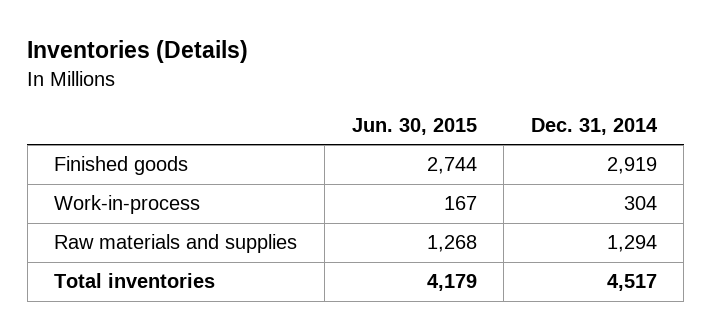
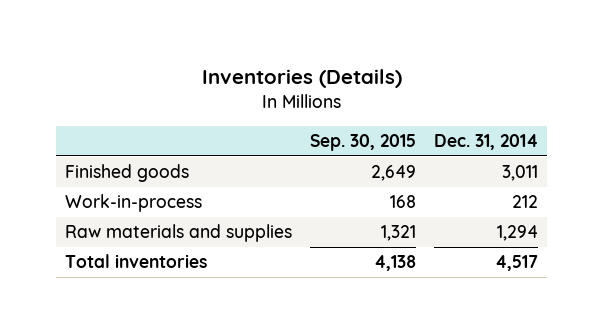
- | Jun. 30, 2015 | Dec. 31, 2014
+ | Sep. 30, 2015 | Dec. 31, 2014
- Finished goods | 2,744 | 2,919
- Work-in-process | 167 | 304
+ Finished goods | 2,649 | 3,011
+ Work-in-process | 168 | 212

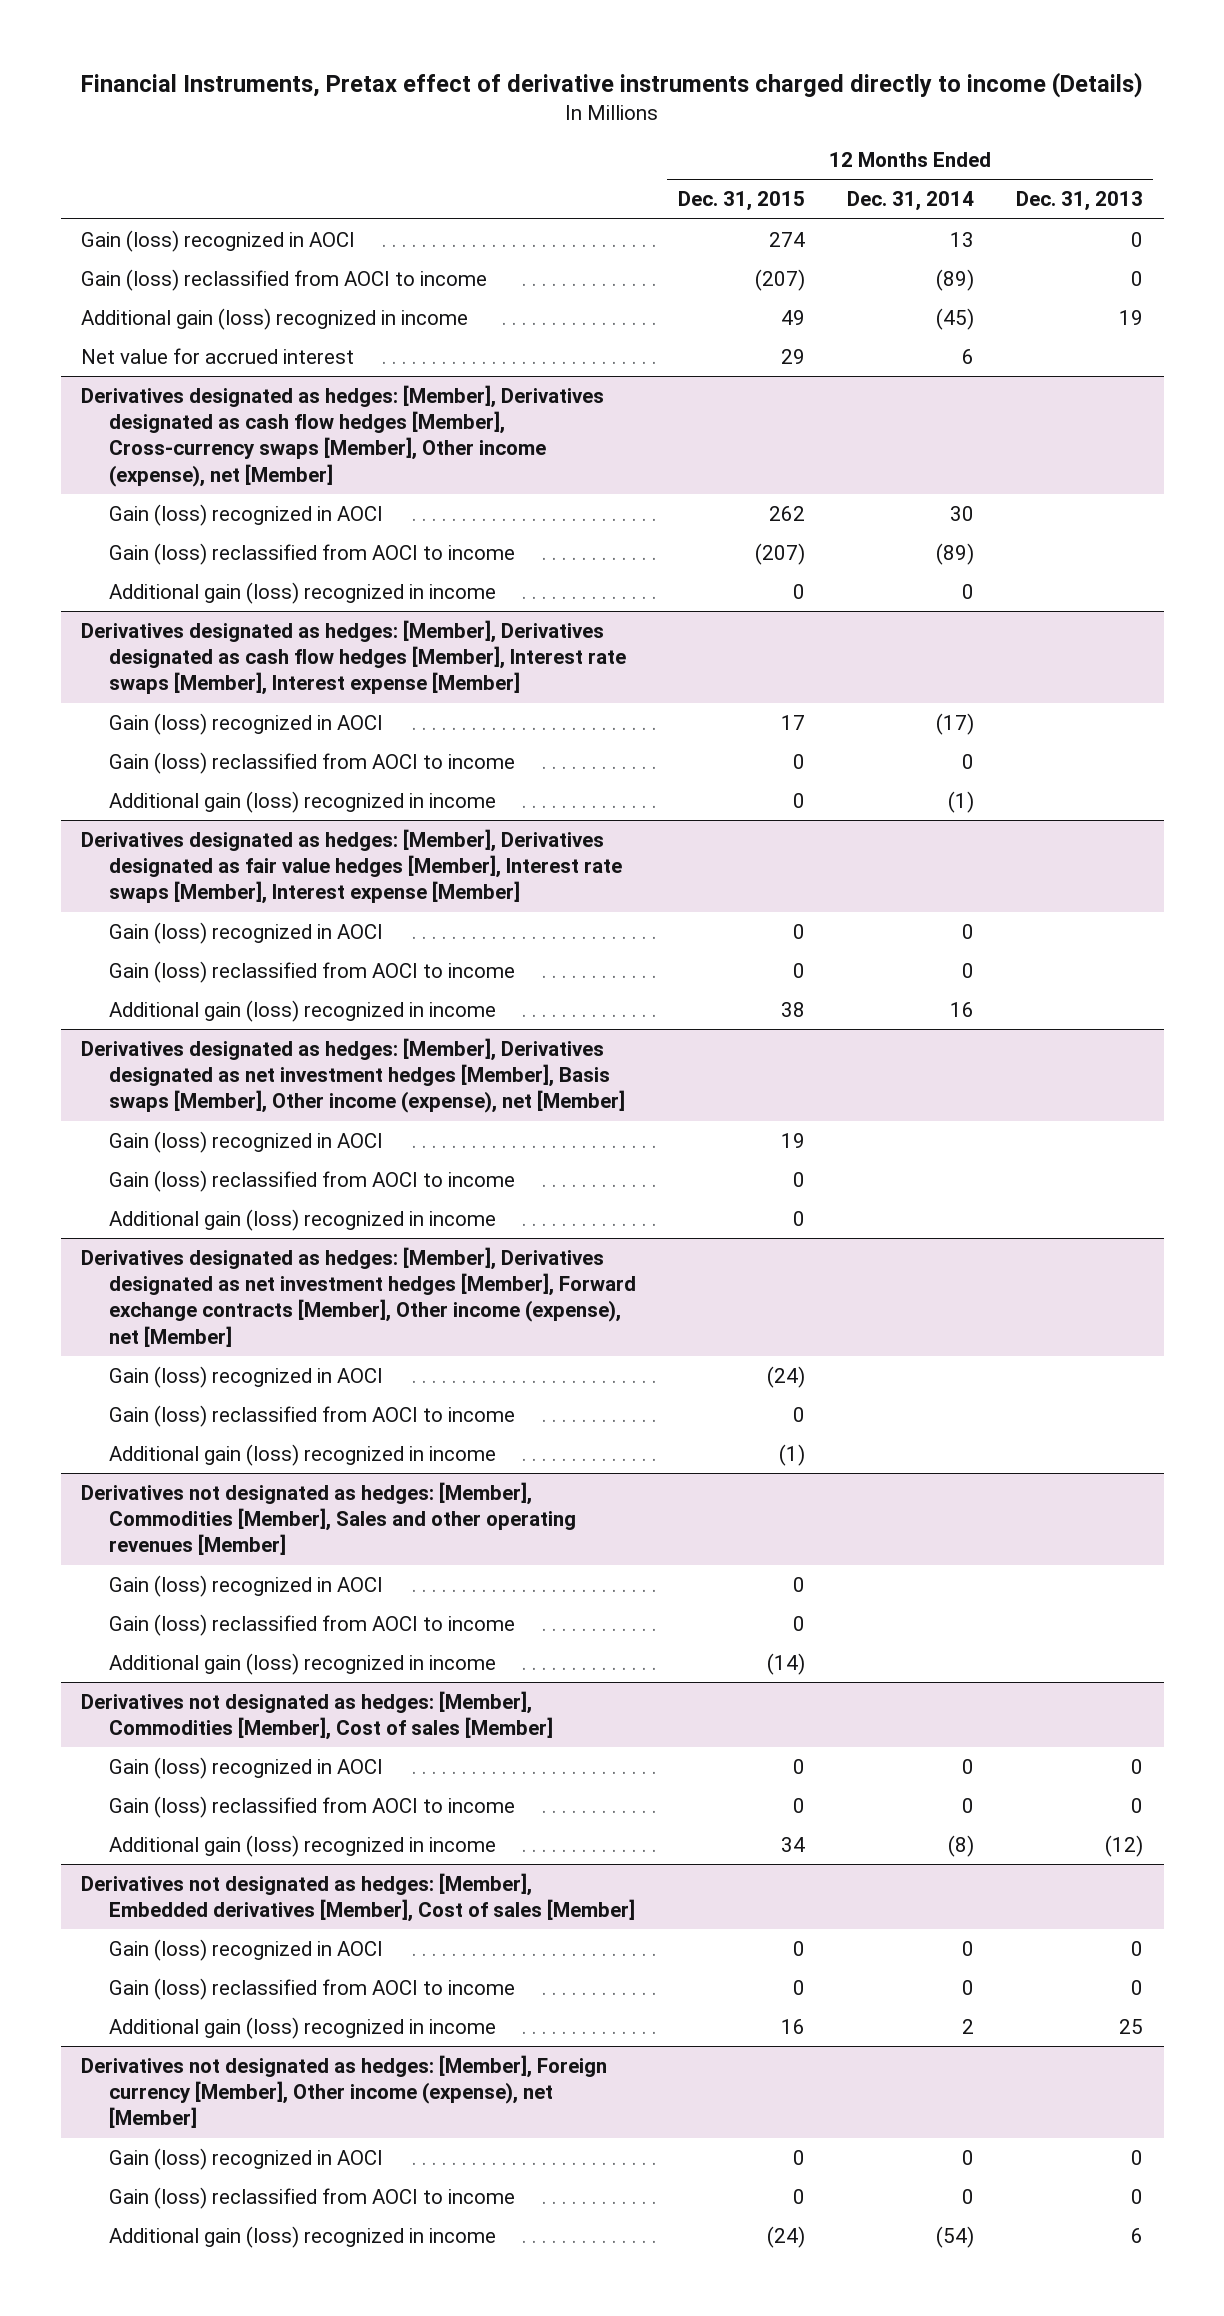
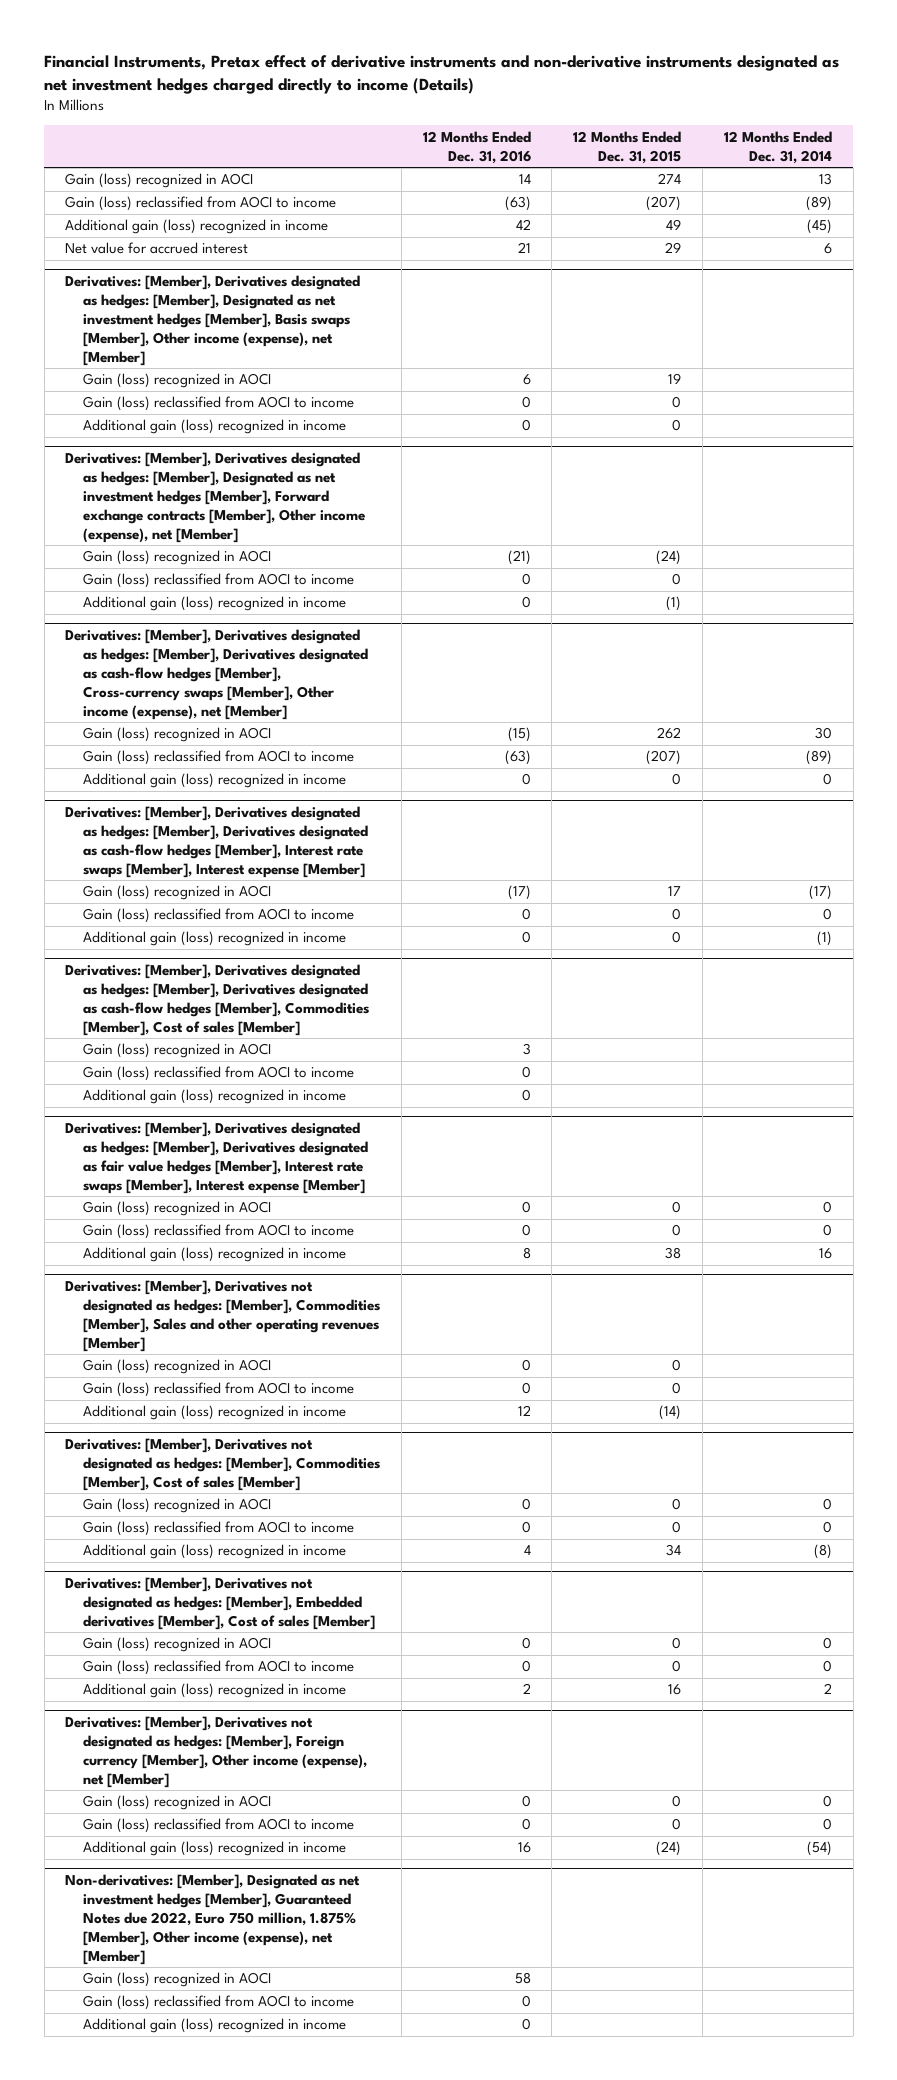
- Financial Instruments, Pretax effect of derivative instruments charged directly to income (Details)
+ Financial Instruments, Pretax effect of derivative instruments and non-derivative instruments designated as net investment hedges charged directly to income (Details)
- | 12 Months Ended Dec. 31, 2015 | 12 Months Ended Dec. 31, 2014 | 12 Months Ended Dec. 31, 2013
+ | 12 Months Ended Dec. 31, 2016 | 12 Months Ended Dec. 31, 2015 | 12 Months Ended Dec. 31, 2014
- Derivatives designated as hedges: [Member], Derivatives designated as cash flow hedges [Member], Cross-currency swaps [Member], Other income (expense), net [Member]
+ Derivatives: [Member], Derivatives designated as hedges: [Member], Designated as net investment hedges [Member], Basis swaps [Member], Other income (expense), net [Member]
+ Gain (loss) recognized in AOCI | 6 | 19 |
+ Gain (loss) reclassified from AOCI to income | 0 | 0 |
+ Additional gain (loss) recognized in income | 0 | 0 |
+ Derivatives: [Member], Derivatives designated as hedges: [Member], Designated as net investment hedges [Member], Forward exchange contracts [Member], Other income (expense), net [Member]
+ Gain (loss) recognized in AOCI | (21) | (24) |
+ Gain (loss) reclassified from AOCI to income | 0 | 0 |
+ Additional gain (loss) recognized in income | 0 | (1) |
+ Derivatives: [Member], Derivatives designated as hedges: [Member], Derivatives designated as cash-flow hedges [Member], Cross-currency swaps [Member], Other income (expense), net [Member]
- Derivatives designated as hedges: [Member], Derivatives designated as cash flow hedges [Member], Interest rate swaps [Member], Interest expense [Member]
+ Derivatives: [Member], Derivatives designated as hedges: [Member], Derivatives designated as cash-flow hedges [Member], Interest rate swaps [Member], Interest expense [Member]
- Derivatives designated as hedges: [Member], Derivatives designated as fair value hedges [Member], Interest rate swaps [Member], Interest expense [Member]
+ Derivatives: [Member], Derivatives designated as hedges: [Member], Derivatives designated as cash-flow hedges [Member], Commodities [Member], Cost of sales [Member]
+ Gain (loss) recognized in AOCI | 3 | |
+ Gain (loss) reclassified from AOCI to income | 0 | |
+ Additional gain (loss) recognized in income | 0 | |
+ Derivatives: [Member], Derivatives designated as hedges: [Member], Derivatives designated as fair value hedges [Member], Interest rate swaps [Member], Interest expense [Member]
- Derivatives designated as hedges: [Member], Derivatives designated as net investment hedges [Member], Basis swaps [Member], Other income (expense), net [Member]
- Gain (loss) recognized in AOCI | 19 | |
- Gain (loss) reclassified from AOCI to income | 0 | |
- Additional gain (loss) recognized in income | 0 | |
- Derivatives designated as hedges: [Member], Derivatives designated as net investment hedges [Member], Forward exchange contracts [Member], Other income (expense), net [Member]
- Gain (loss) recognized in AOCI | (24) | |
- Gain (loss) reclassified from AOCI to income | 0 | |
- Additional gain (loss) recognized in income | (1) | |
- Derivatives not designated as hedges: [Member], Commodities [Member], Sales and other operating revenues [Member]
+ Derivatives: [Member], Derivatives not designated as hedges: [Member], Commodities [Member], Sales and other operating revenues [Member]
- Derivatives not designated as hedges: [Member], Commodities [Member], Cost of sales [Member]
+ Derivatives: [Member], Derivatives not designated as hedges: [Member], Commodities [Member], Cost of sales [Member]
- Derivatives not designated as hedges: [Member], Embedded derivatives [Member], Cost of sales [Member]
+ Derivatives: [Member], Derivatives not designated as hedges: [Member], Embedded derivatives [Member], Cost of sales [Member]
- Derivatives not designated as hedges: [Member], Foreign currency [Member], Other income (expense), net [Member]
+ Derivatives: [Member], Derivatives not designated as hedges: [Member], Foreign currency [Member], Other income (expense), net [Member]
+ Non-derivatives: [Member], Designated as net investment hedges [Member], Guaranteed Notes due 2022, Euro 750 million, 1.875% [Member], Other income (expense), net [Member]
+ Gain (loss) recognized in AOCI | 58 | |
+ Gain (loss) reclassified from AOCI to income | 0 | |
+ Additional gain (loss) recognized in income | 0 | |

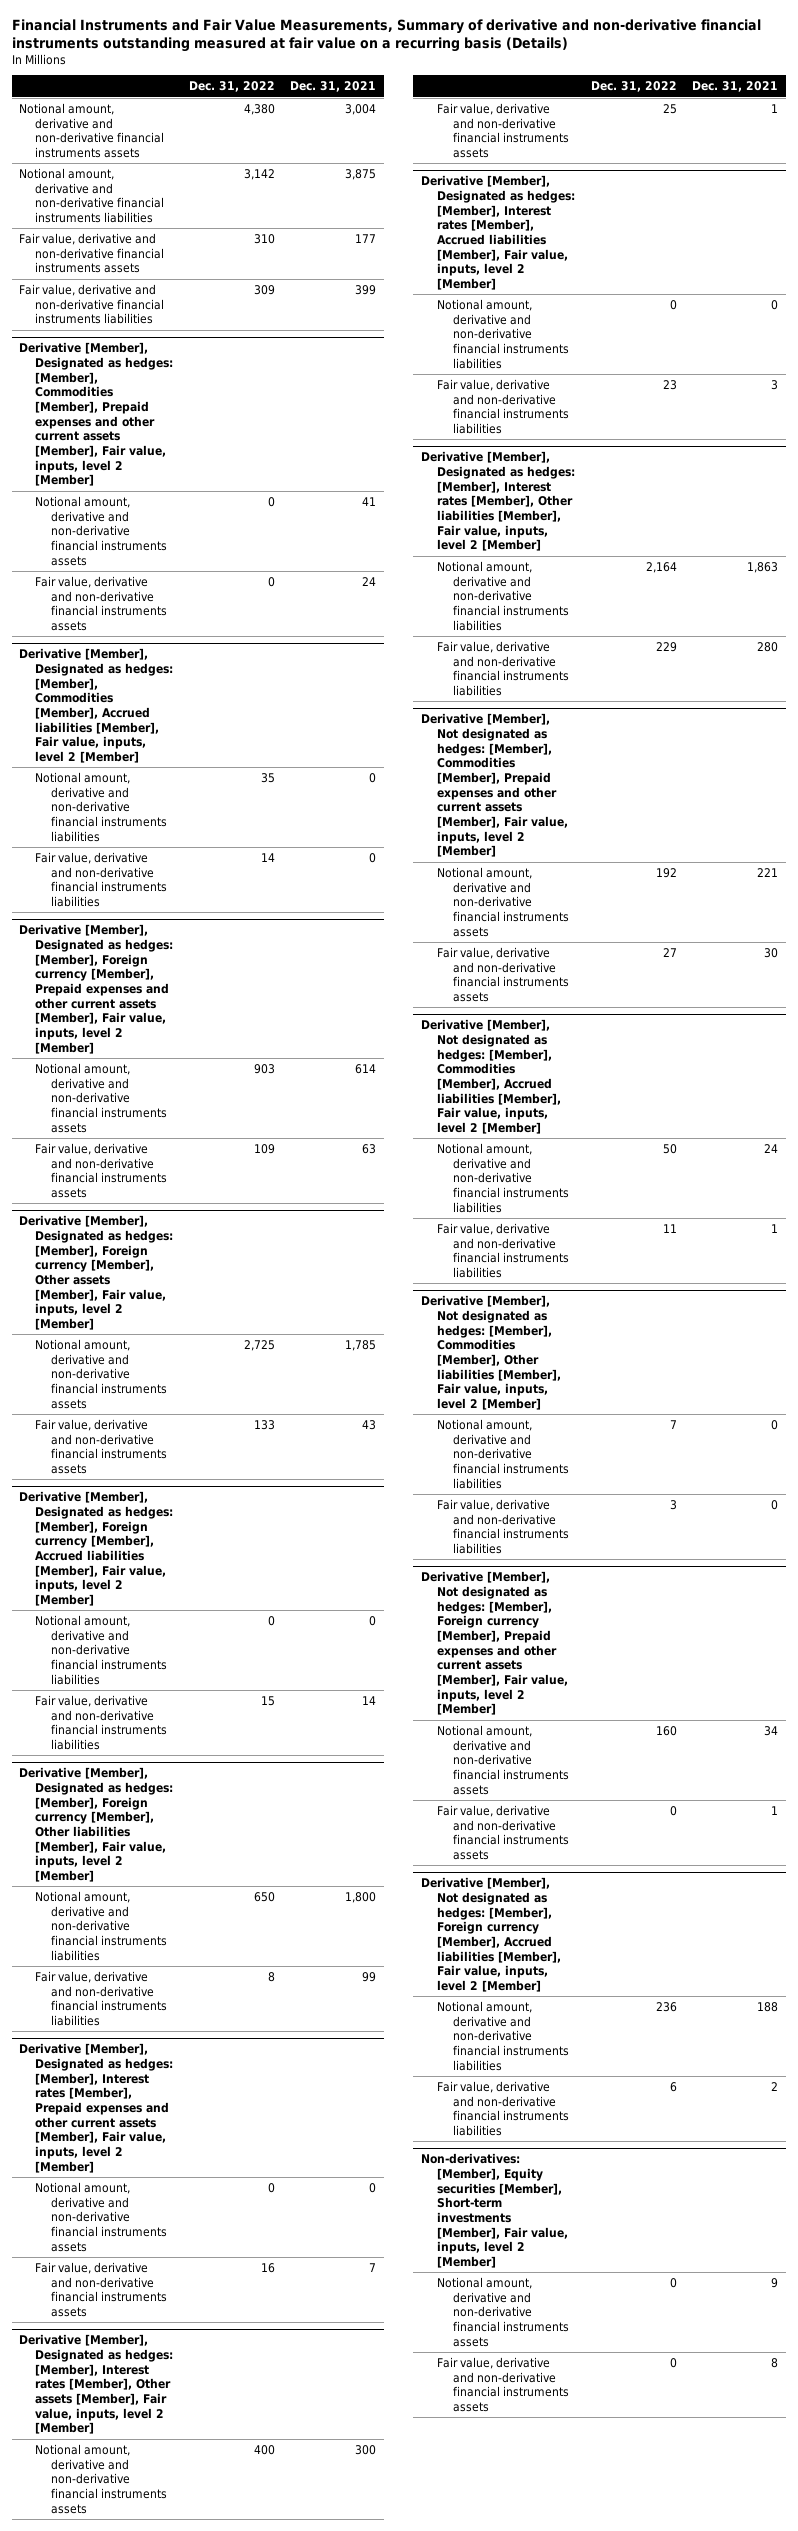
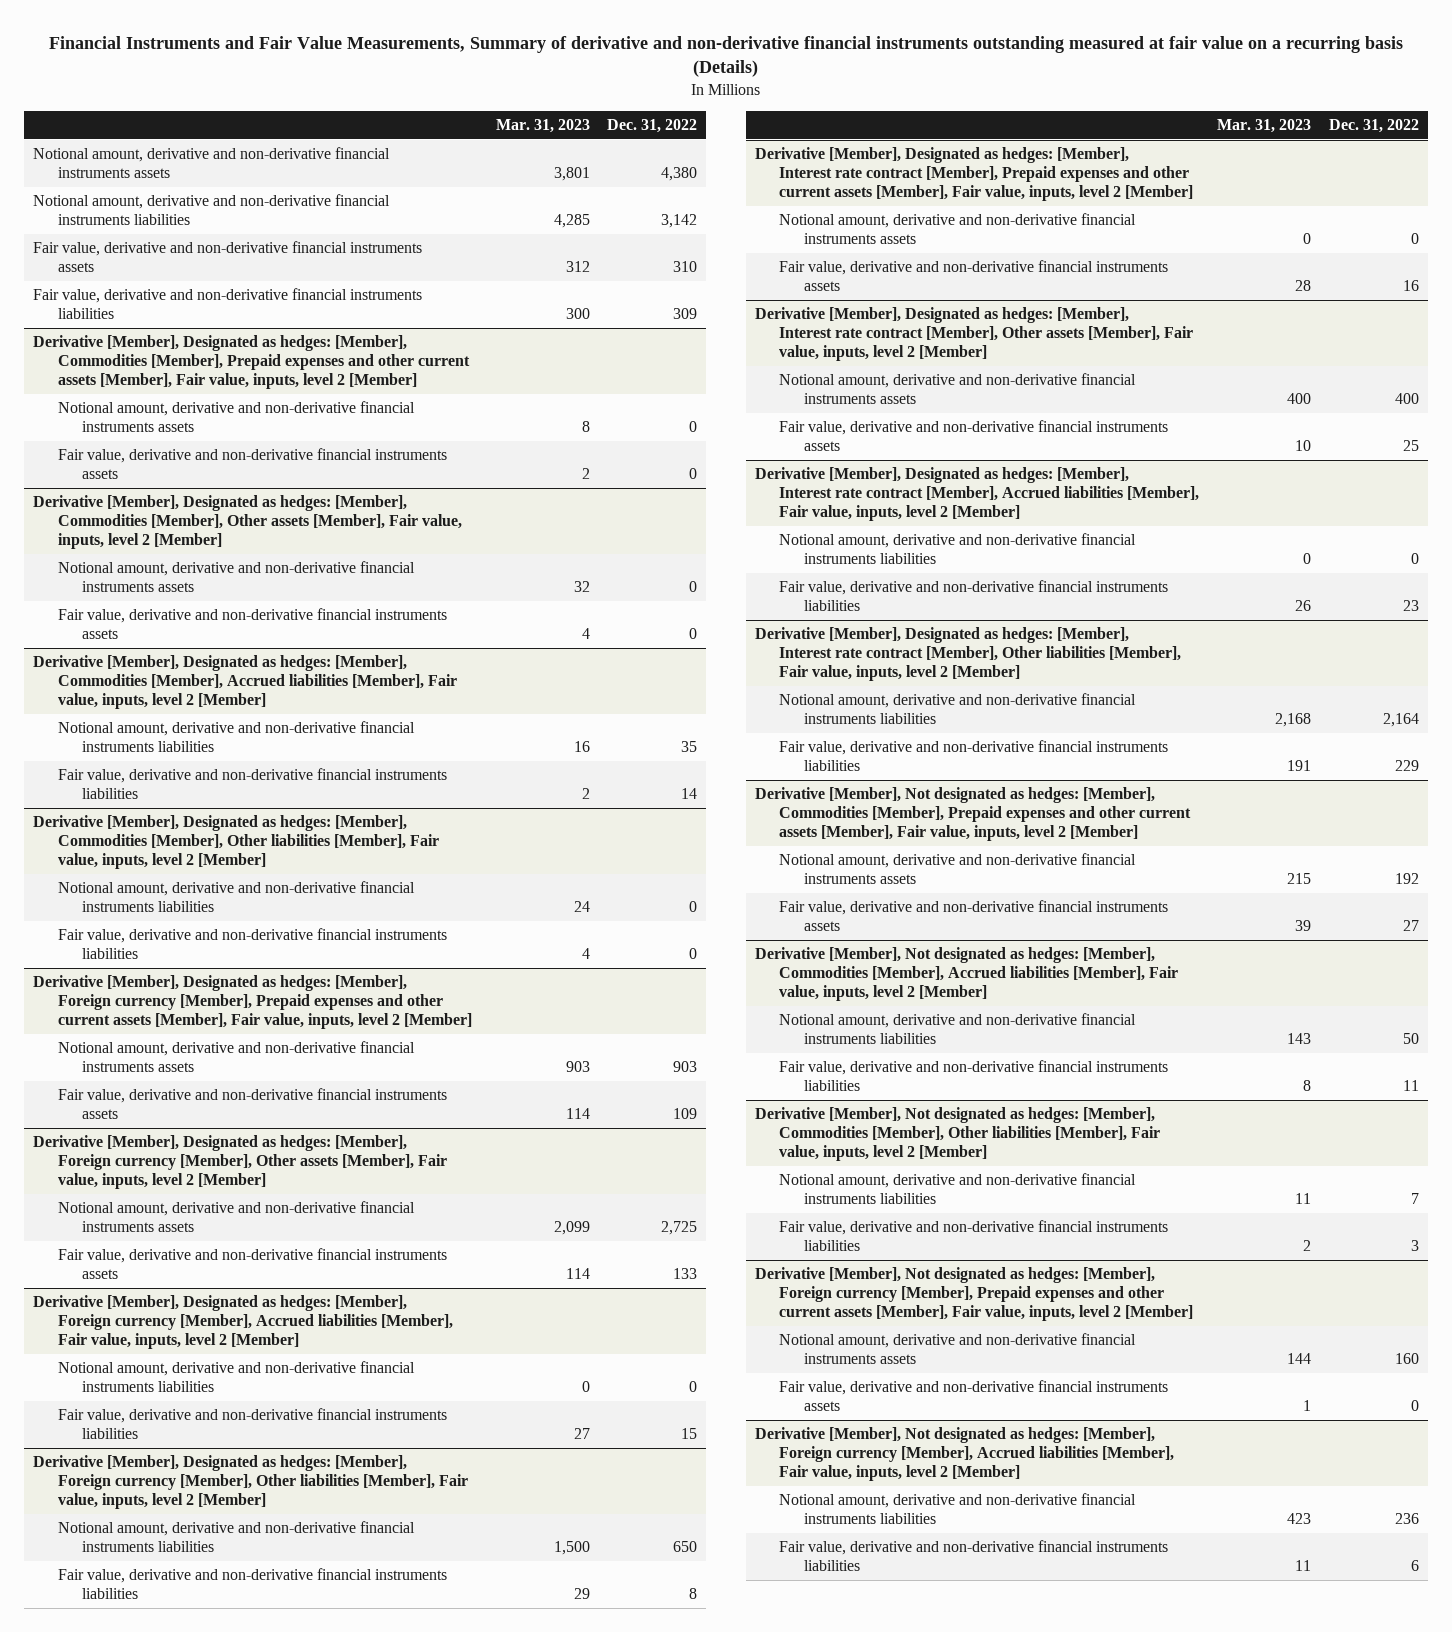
- | Dec. 31, 2022 | Dec. 31, 2021
+ | Mar. 31, 2023 | Dec. 31, 2022
+ Derivative [Member], Designated as hedges: [Member], Commodities [Member], Other assets [Member], Fair value, inputs, level 2 [Member]
+ Notional amount, derivative and non-derivative financial instruments assets | 32 | 0
+ Fair value, derivative and non-derivative financial instruments assets | 4 | 0
+ Derivative [Member], Designated as hedges: [Member], Commodities [Member], Other liabilities [Member], Fair value, inputs, level 2 [Member]
+ Notional amount, derivative and non-derivative financial instruments liabilities | 24 | 0
+ Fair value, derivative and non-derivative financial instruments liabilities | 4 | 0
- Derivative [Member], Designated as hedges: [Member], Interest rates [Member], Prepaid expenses and other current assets [Member], Fair value, inputs, level 2 [Member]
+ Derivative [Member], Designated as hedges: [Member], Interest rate contract [Member], Prepaid expenses and other current assets [Member], Fair value, inputs, level 2 [Member]
- Derivative [Member], Designated as hedges: [Member], Interest rates [Member], Other assets [Member], Fair value, inputs, level 2 [Member]
+ Derivative [Member], Designated as hedges: [Member], Interest rate contract [Member], Other assets [Member], Fair value, inputs, level 2 [Member]
- Derivative [Member], Designated as hedges: [Member], Interest rates [Member], Accrued liabilities [Member], Fair value, inputs, level 2 [Member]
+ Derivative [Member], Designated as hedges: [Member], Interest rate contract [Member], Accrued liabilities [Member], Fair value, inputs, level 2 [Member]
- Derivative [Member], Designated as hedges: [Member], Interest rates [Member], Other liabilities [Member], Fair value, inputs, level 2 [Member]
+ Derivative [Member], Designated as hedges: [Member], Interest rate contract [Member], Other liabilities [Member], Fair value, inputs, level 2 [Member]
- Non-derivatives: [Member], Equity securities [Member], Short-term investments [Member], Fair value, inputs, level 2 [Member]
- Notional amount, derivative and non-derivative financial instruments assets | 0 | 9
- Fair value, derivative and non-derivative financial instruments assets | 0 | 8

